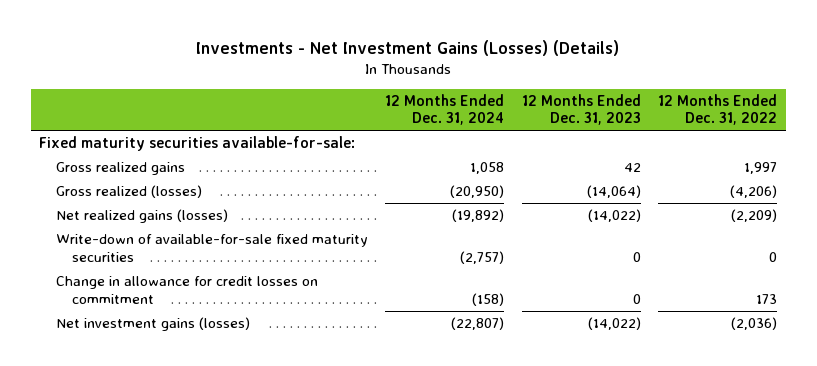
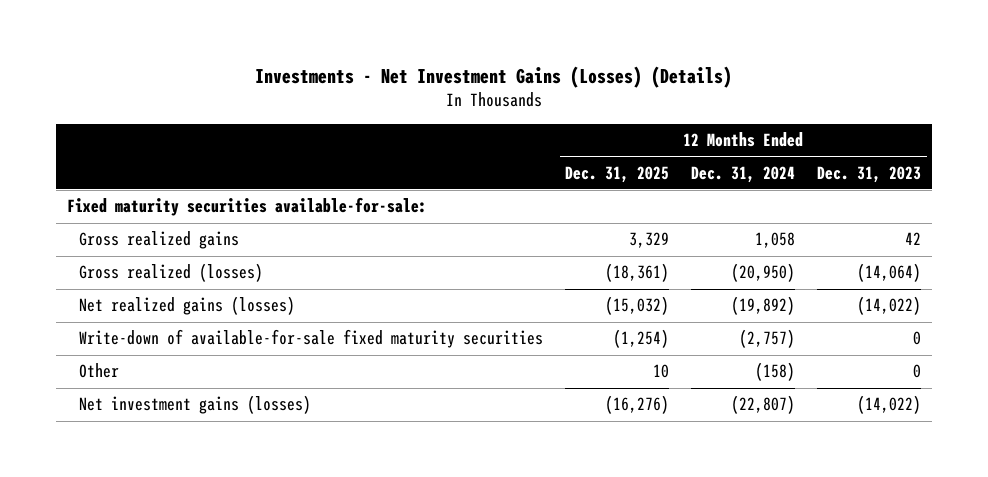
- | 12 Months Ended Dec. 31, 2024 | 12 Months Ended Dec. 31, 2023 | 12 Months Ended Dec. 31, 2022
+ | 12 Months Ended Dec. 31, 2025 | 12 Months Ended Dec. 31, 2024 | 12 Months Ended Dec. 31, 2023
- Change in allowance for credit losses on commitment | (158) | 0 | 173
+ Other | 10 | (158) | 0

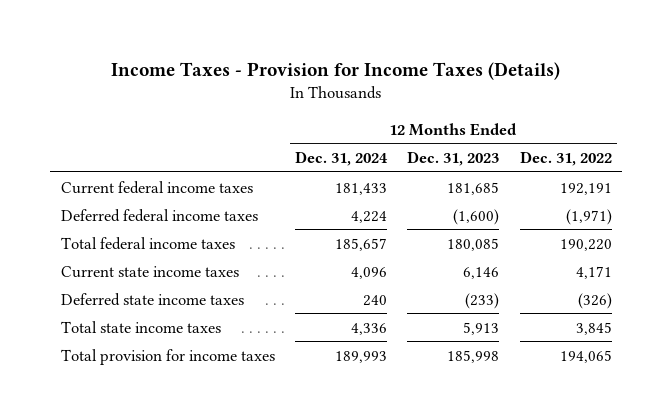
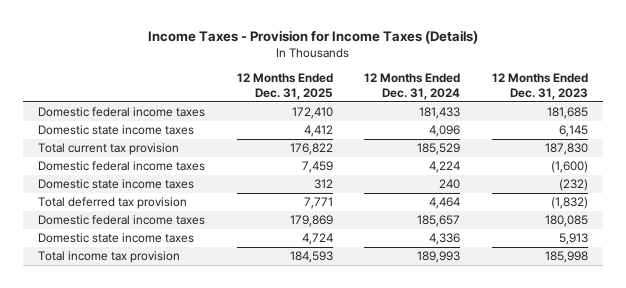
- | 12 Months Ended Dec. 31, 2024 | 12 Months Ended Dec. 31, 2023 | 12 Months Ended Dec. 31, 2022
+ | 12 Months Ended Dec. 31, 2025 | 12 Months Ended Dec. 31, 2024 | 12 Months Ended Dec. 31, 2023
- Current federal income taxes | 181,433 | 181,685 | 192,191
- Deferred federal income taxes | 4,224 | (1,600) | (1,971)
- Total federal income taxes | 185,657 | 180,085 | 190,220
- Current state income taxes | 4,096 | 6,146 | 4,171
- Deferred state income taxes | 240 | (233) | (326)
- Total state income taxes | 4,336 | 5,913 | 3,845
- Total provision for income taxes | 189,993 | 185,998 | 194,065
+ Domestic federal income taxes | 172,410 | 181,433 | 181,685
+ Domestic state income taxes | 4,412 | 4,096 | 6,145
+ Total current tax provision | 176,822 | 185,529 | 187,830
+ Domestic federal income taxes | 7,459 | 4,224 | (1,600)
+ Domestic state income taxes | 312 | 240 | (232)
+ Total deferred tax provision | 7,771 | 4,464 | (1,832)
+ Domestic federal income taxes | 179,869 | 185,657 | 180,085
+ Domestic state income taxes | 4,724 | 4,336 | 5,913
+ Total income tax provision | 184,593 | 189,993 | 185,998

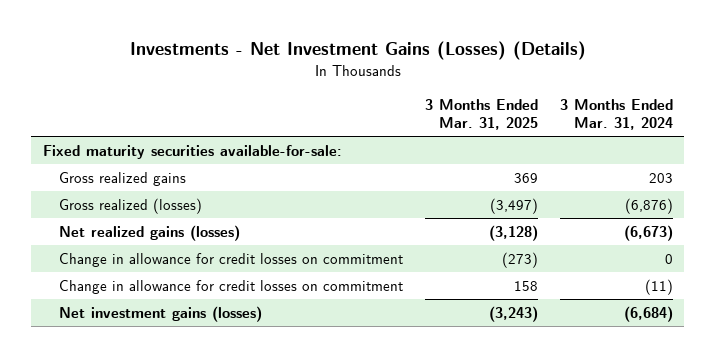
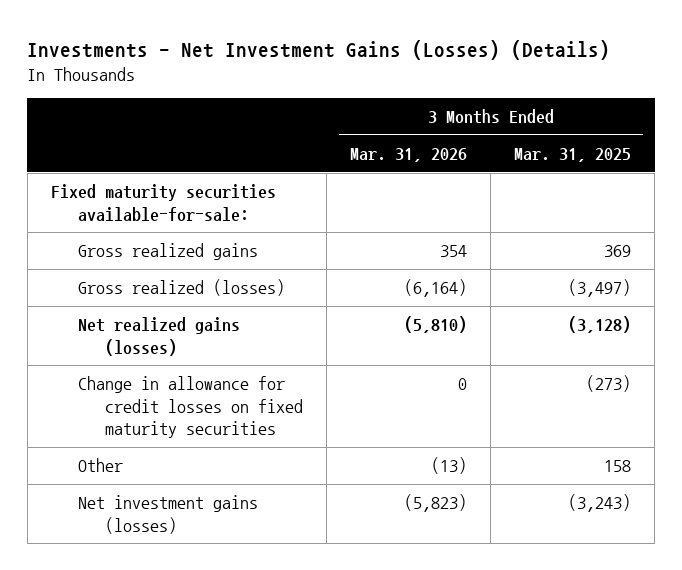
- | 3 Months Ended Mar. 31, 2025 | 3 Months Ended Mar. 31, 2024
+ | 3 Months Ended Mar. 31, 2026 | 3 Months Ended Mar. 31, 2025
- Change in allowance for credit losses on commitment | (273) | 0
- Change in allowance for credit losses on commitment | 158 | (11)
+ Change in allowance for credit losses on fixed maturity securities | 0 | (273)
+ Other | (13) | 158

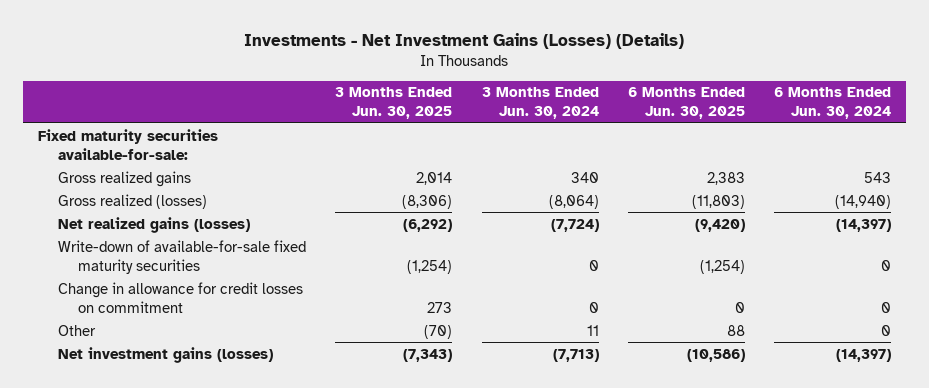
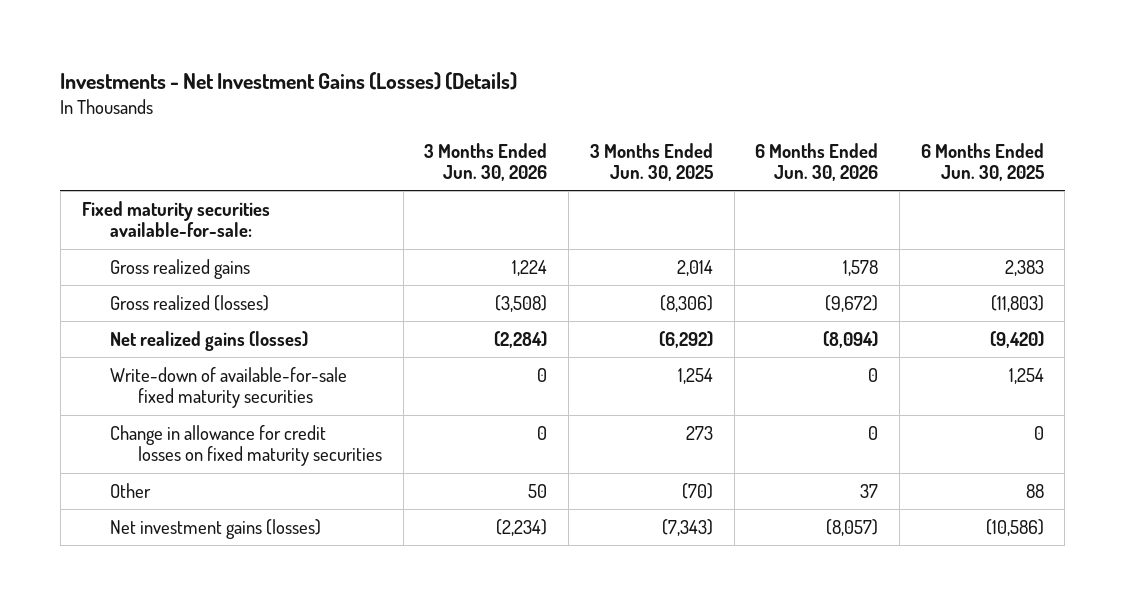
- | 3 Months Ended Jun. 30, 2025 | 3 Months Ended Jun. 30, 2024 | 6 Months Ended Jun. 30, 2025 | 6 Months Ended Jun. 30, 2024
+ | 3 Months Ended Jun. 30, 2026 | 3 Months Ended Jun. 30, 2025 | 6 Months Ended Jun. 30, 2026 | 6 Months Ended Jun. 30, 2025
- Write-down of available-for-sale fixed maturity securities | (1,254) | 0 | (1,254) | 0
- Change in allowance for credit losses on commitment | 273 | 0 | 0 | 0
+ Write-down of available-for-sale fixed maturity securities | 0 | 1,254 | 0 | 1,254
+ Change in allowance for credit losses on fixed maturity securities | 0 | 273 | 0 | 0

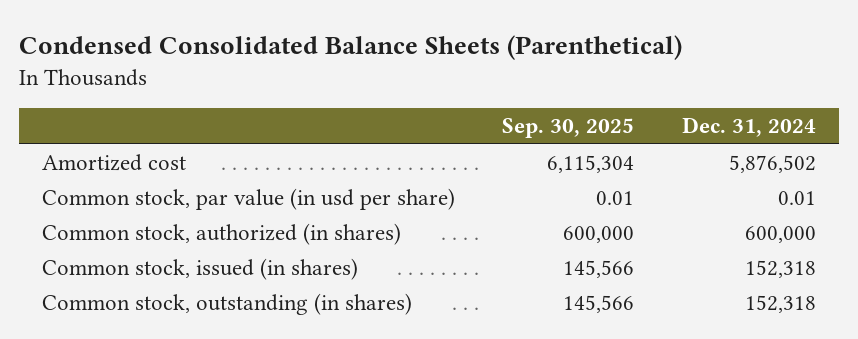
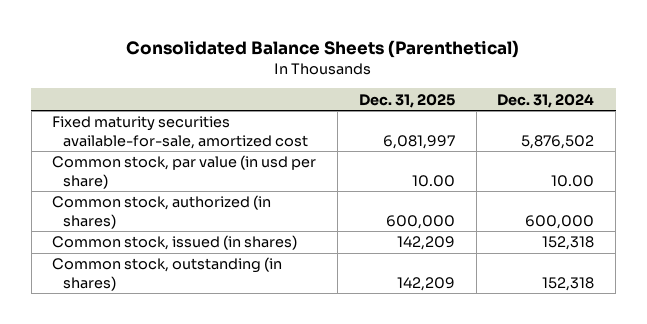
- Condensed Consolidated Balance Sheets (Parenthetical)
+ Consolidated Balance Sheets (Parenthetical)
- | Sep. 30, 2025 | Dec. 31, 2024
+ | Dec. 31, 2025 | Dec. 31, 2024
- Amortized cost | 6,115,304 | 5,876,502
- Common stock, par value (in usd per share) | 0.01 | 0.01
+ Fixed maturity securities available-for-sale, amortized cost | 6,081,997 | 5,876,502
+ Common stock, par value (in usd per share) | 10.00 | 10.00

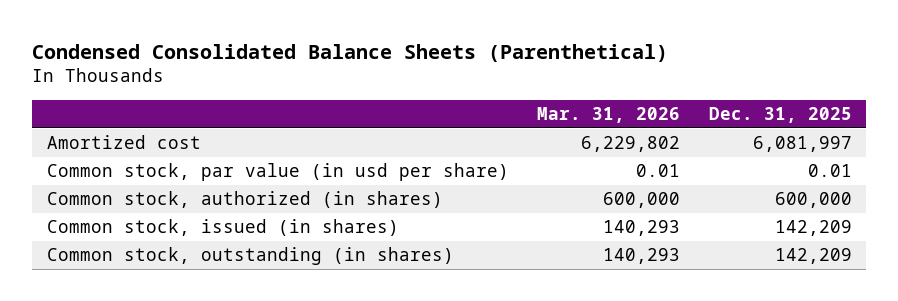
- Consolidated Balance Sheets (Parenthetical)
+ Condensed Consolidated Balance Sheets (Parenthetical)
- | Dec. 31, 2025 | Dec. 31, 2024
+ | Mar. 31, 2026 | Dec. 31, 2025
- Fixed maturity securities available-for-sale, amortized cost | 6,081,997 | 5,876,502
- Common stock, par value (in usd per share) | 10.00 | 10.00
+ Amortized cost | 6,229,802 | 6,081,997
+ Common stock, par value (in usd per share) | 0.01 | 0.01

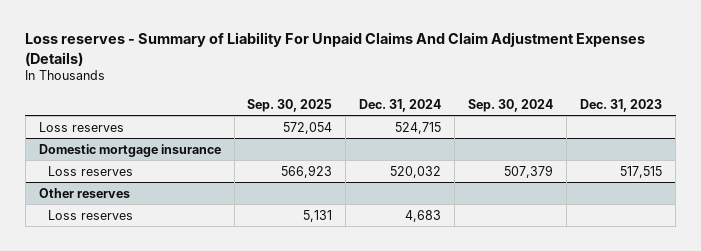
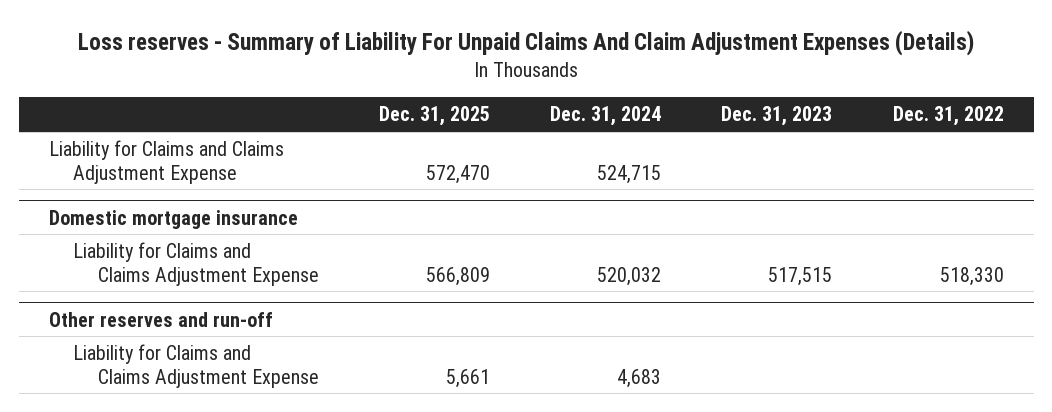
- | Sep. 30, 2025 | Dec. 31, 2024 | Sep. 30, 2024 | Dec. 31, 2023
+ | Dec. 31, 2025 | Dec. 31, 2024 | Dec. 31, 2023 | Dec. 31, 2022
- Loss reserves | 572,054 | 524,715 | |
+ Liability for Claims and Claims Adjustment Expense | 572,470 | 524,715 | |
@ Domestic mortgage insurance
- Loss reserves | 566,923 | 520,032 | 507,379 | 517,515
- Other reserves
- Loss reserves | 5,131 | 4,683 | |
@ Domestic mortgage insurance
+ Liability for Claims and Claims Adjustment Expense | 566,809 | 520,032 | 517,515 | 518,330
+ Other reserves and run-off
+ Liability for Claims and Claims Adjustment Expense | 5,661 | 4,683 | |

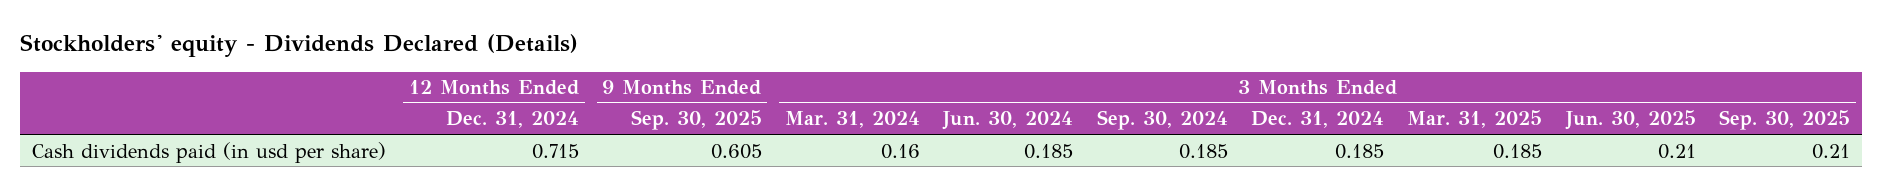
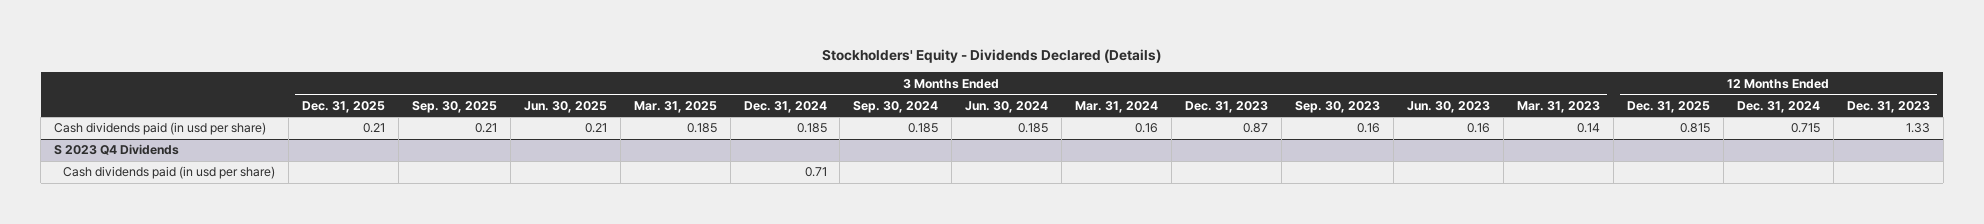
- Stockholders' equity - Dividends Declared (Details)
+ Stockholders' Equity - Dividends Declared (Details)
- | 12 Months Ended Dec. 31, 2024 | 9 Months Ended Sep. 30, 2025 | 3 Months Ended Mar. 31, 2024 | 3 Months Ended Jun. 30, 2024 | 3 Months Ended Sep. 30, 2024 | 3 Months Ended Dec. 31, 2024 | 3 Months Ended Mar. 31, 2025 | 3 Months Ended Jun. 30, 2025 | 3 Months Ended Sep. 30, 2025
+ | 3 Months Ended Dec. 31, 2025 | 3 Months Ended Sep. 30, 2025 | 3 Months Ended Jun. 30, 2025 | 3 Months Ended Mar. 31, 2025 | 3 Months Ended Dec. 31, 2024 | 3 Months Ended Sep. 30, 2024 | 3 Months Ended Jun. 30, 2024 | 3 Months Ended Mar. 31, 2024 | 3 Months Ended Dec. 31, 2023 | 3 Months Ended Sep. 30, 2023 | 3 Months Ended Jun. 30, 2023 | 3 Months Ended Mar. 31, 2023 | 12 Months Ended Dec. 31, 2025 | 12 Months Ended Dec. 31, 2024 | 12 Months Ended Dec. 31, 2023
+ S 2023 Q4 Dividends
+ Cash dividends paid (in usd per share) | | | | | 0.71 | | | | | | | | | |

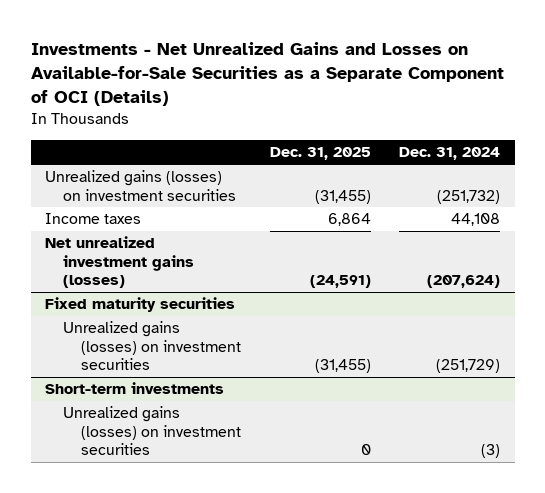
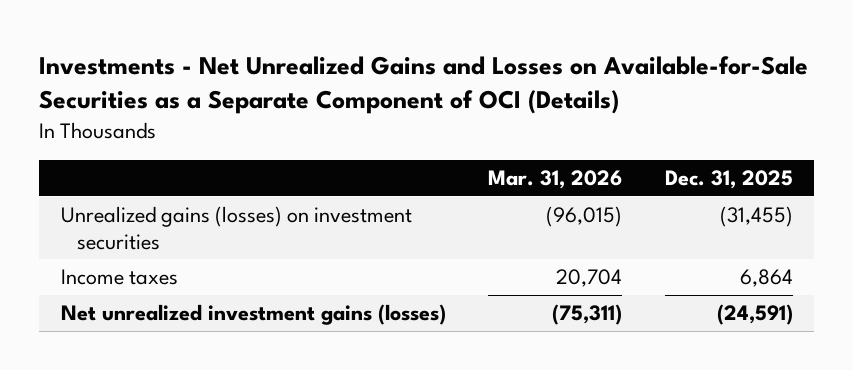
- | Dec. 31, 2025 | Dec. 31, 2024
+ | Mar. 31, 2026 | Dec. 31, 2025
- Fixed maturity securities
- Unrealized gains (losses) on investment securities | (31,455) | (251,729)
- Short-term investments
- Unrealized gains (losses) on investment securities | 0 | (3)

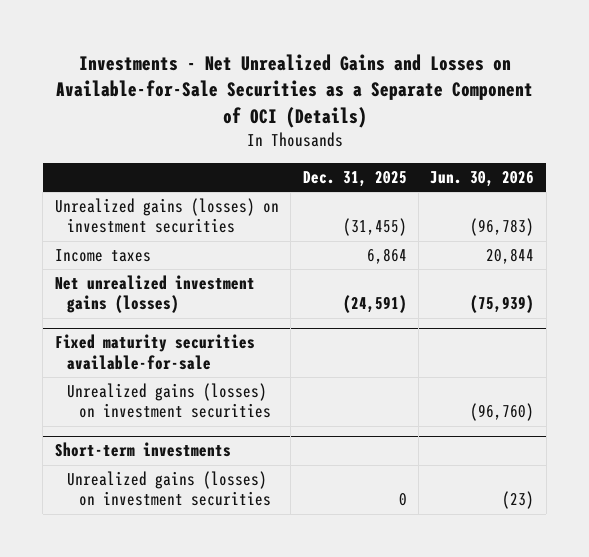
- | Mar. 31, 2026 | Dec. 31, 2025
+ | Dec. 31, 2025 | Jun. 30, 2026
+ Fixed maturity securities available-for-sale
+ Unrealized gains (losses) on investment securities | | (96,760)
+ Short-term investments
+ Unrealized gains (losses) on investment securities | 0 | (23)

